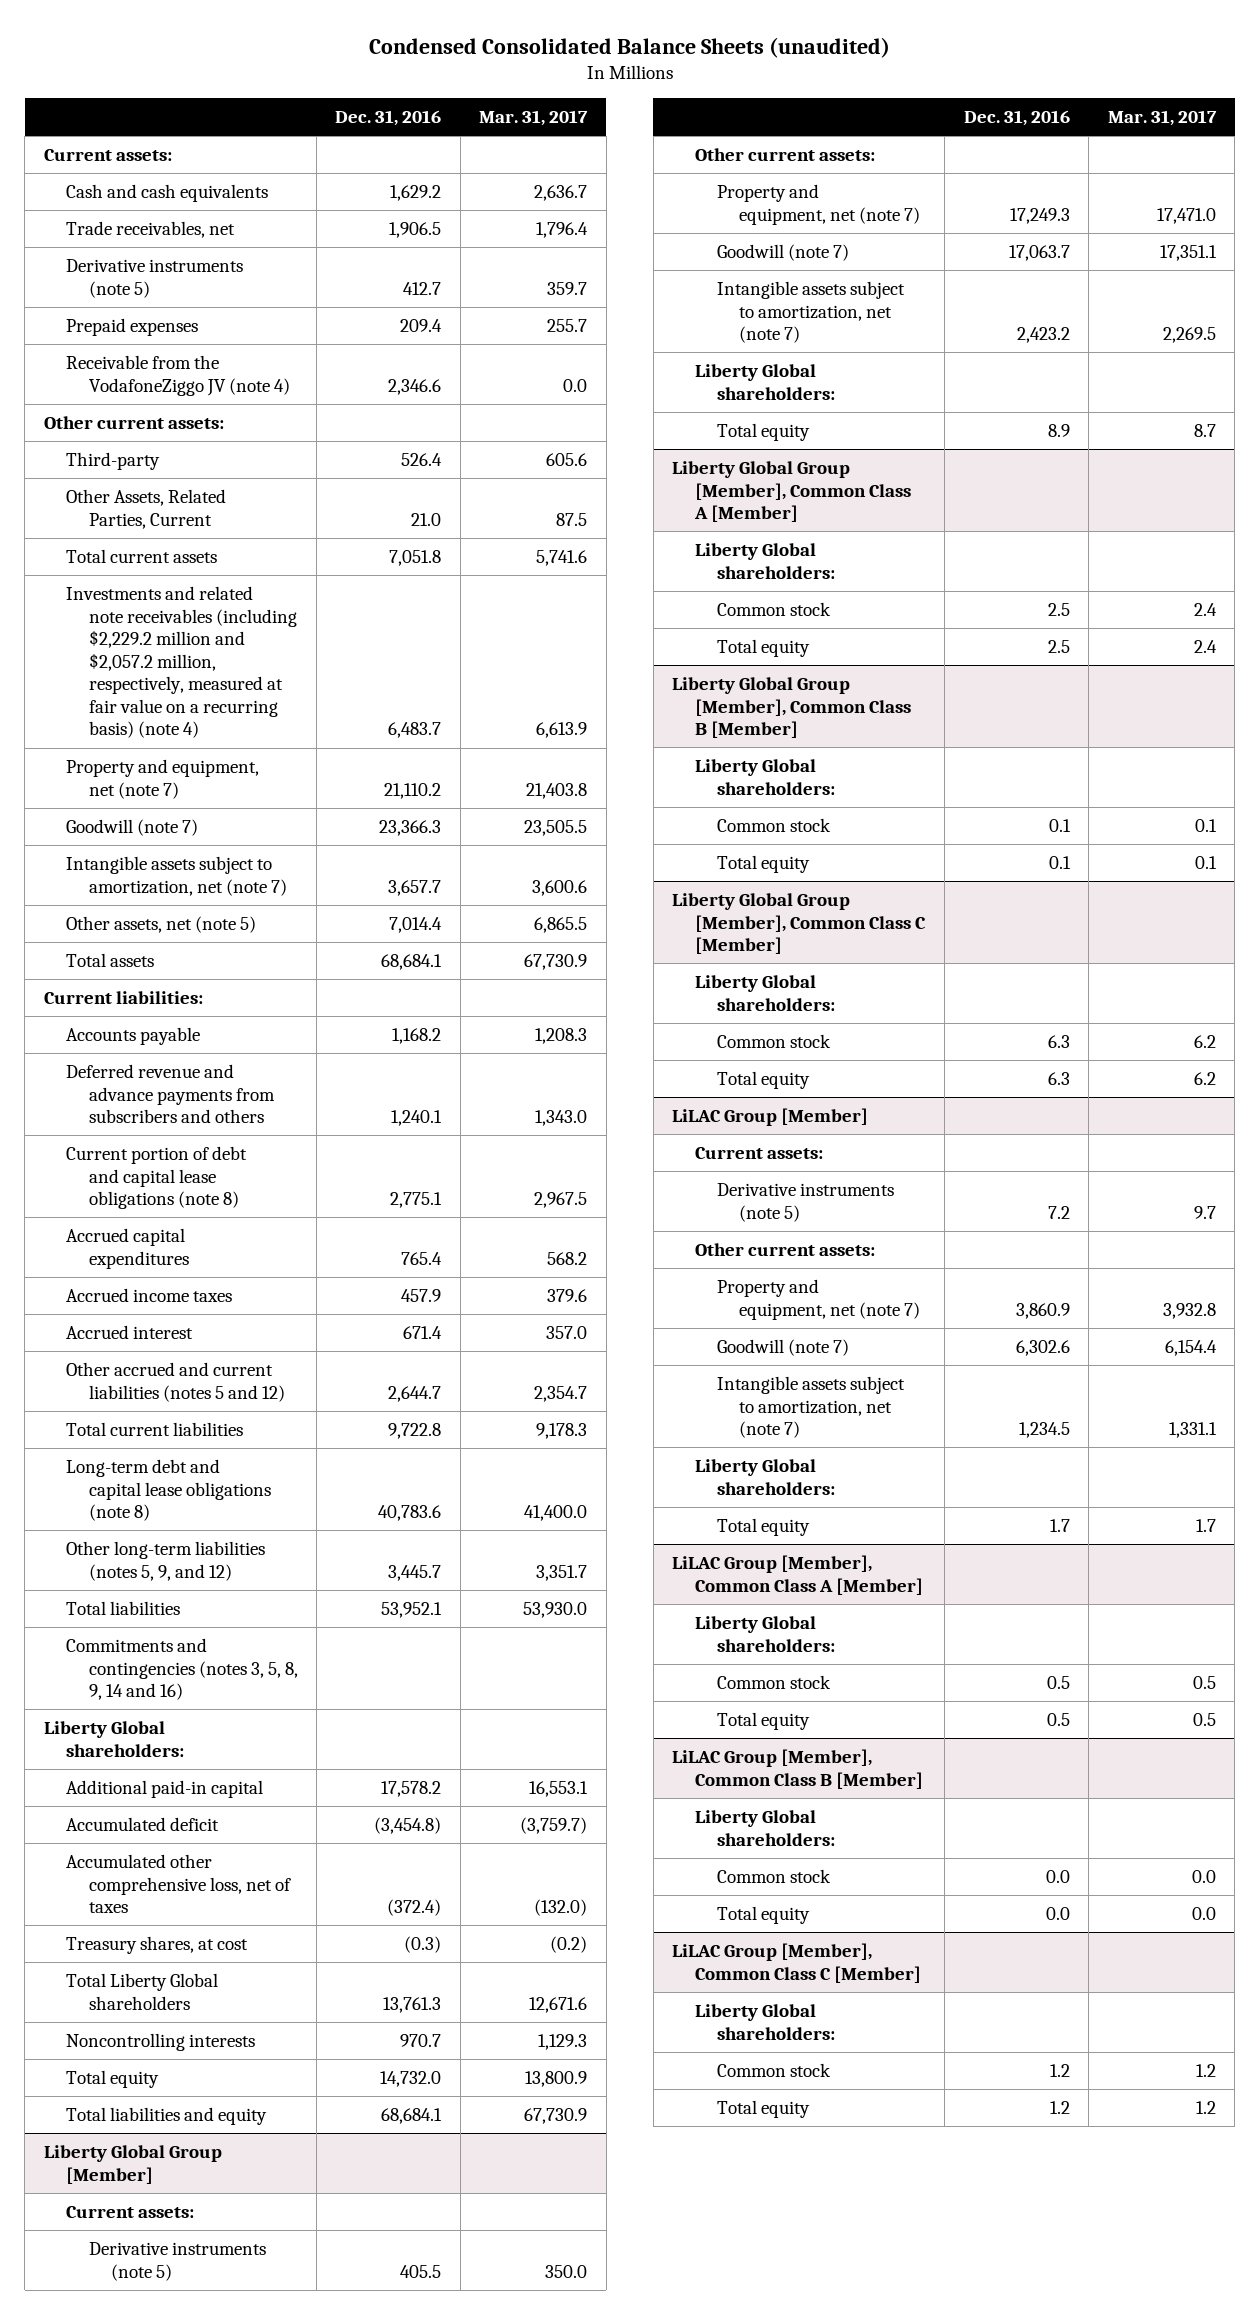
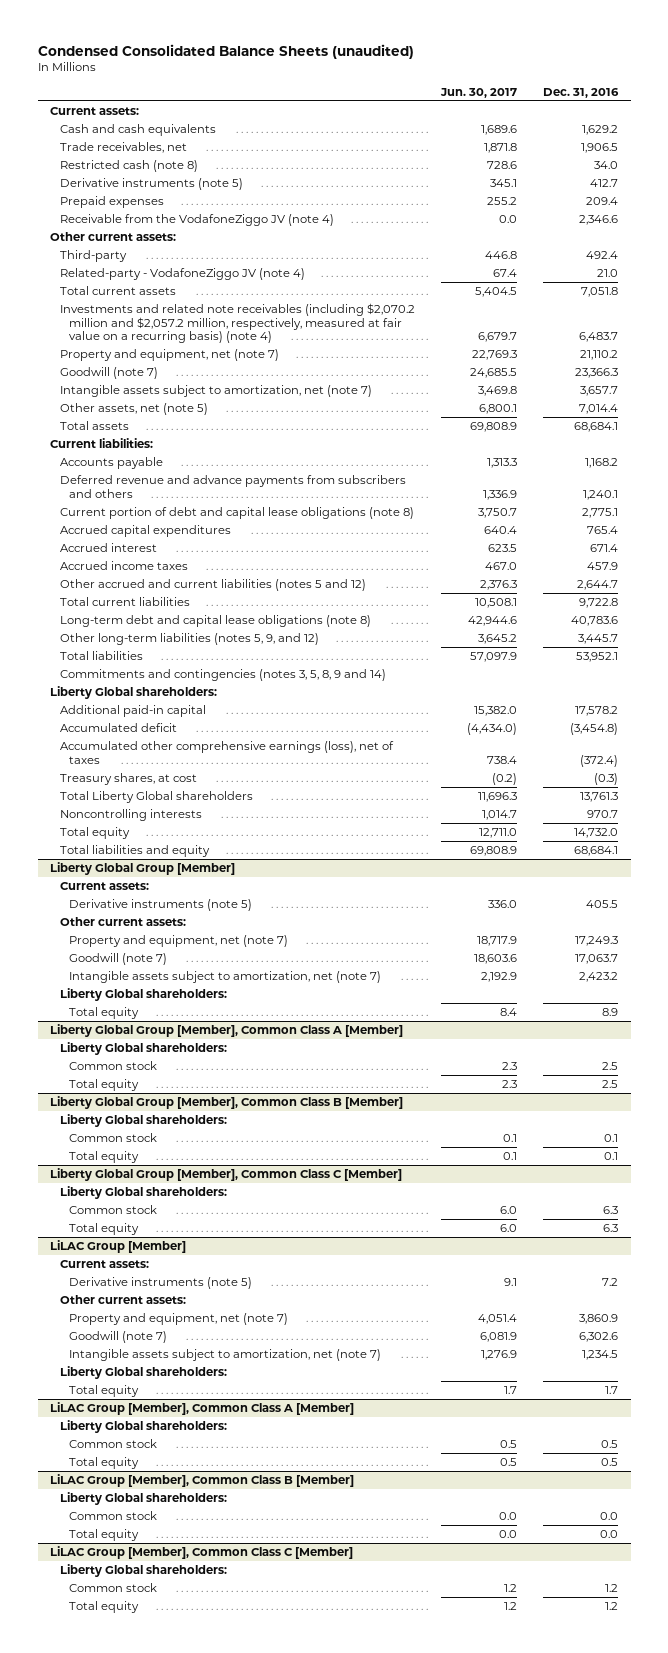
- | Dec. 31, 2016 | Mar. 31, 2017
+ | Jun. 30, 2017 | Dec. 31, 2016
+ Restricted cash (note 8) | 728.6 | 34.0
- Third-party | 526.4 | 605.6
- Other Assets, Related Parties, Current | 21.0 | 87.5
+ Third-party | 446.8 | 492.4
+ Related-party - VodafoneZiggo JV (note 4) | 67.4 | 21.0
- Investments and related note receivables (including $2,229.2 million and $2,057.2 million, respectively, measured at fair value on a recurring basis) (note 4) | 6,483.7 | 6,613.9
+ Investments and related note receivables (including $2,070.2 million and $2,057.2 million, respectively, measured at fair value on a recurring basis) (note 4) | 6,679.7 | 6,483.7
moved down: Accrued income taxes | 467.0 | 457.9
- Commitments and contingencies (notes 3, 5, 8, 9, 14 and 16)
+ Commitments and contingencies (notes 3, 5, 8, 9 and 14)
- Accumulated other comprehensive loss, net of taxes | (372.4) | (132.0)
+ Accumulated other comprehensive earnings (loss), net of taxes | 738.4 | (372.4)

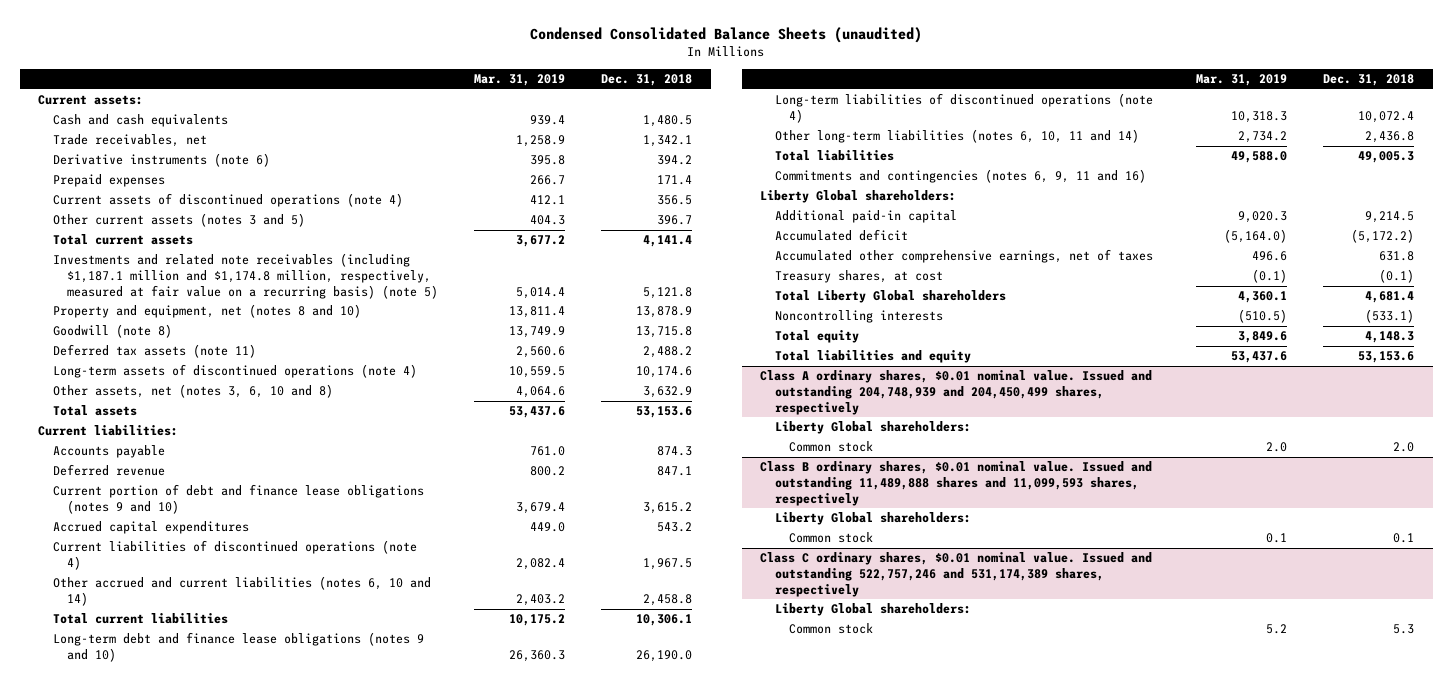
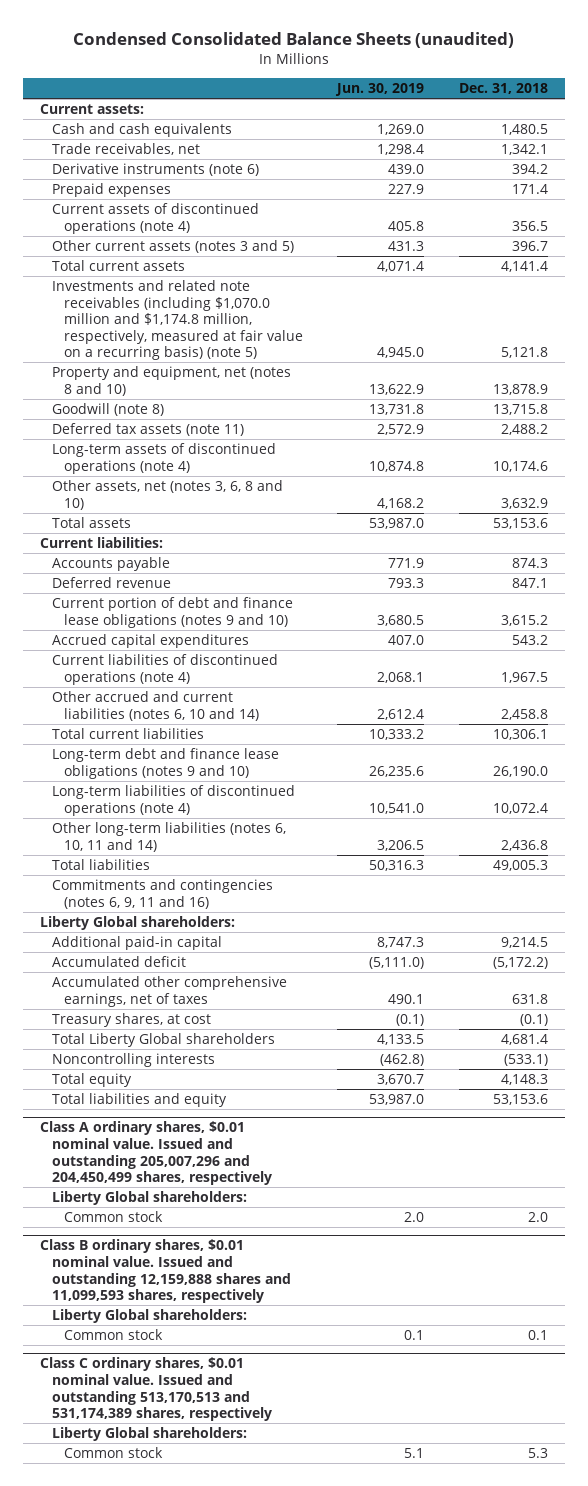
- | Mar. 31, 2019 | Dec. 31, 2018
+ | Jun. 30, 2019 | Dec. 31, 2018
- Investments and related note receivables (including $1,187.1 million and $1,174.8 million, respectively, measured at fair value on a recurring basis) (note 5) | 5,014.4 | 5,121.8
+ Investments and related note receivables (including $1,070.0 million and $1,174.8 million, respectively, measured at fair value on a recurring basis) (note 5) | 4,945.0 | 5,121.8
- Other assets, net (notes 3, 6, 10 and 8) | 4,064.6 | 3,632.9
+ Other assets, net (notes 3, 6, 8 and 10) | 4,168.2 | 3,632.9
- Class A ordinary shares, $0.01 nominal value. Issued and outstanding 204,748,939 and 204,450,499 shares, respectively
+ Class A ordinary shares, $0.01 nominal value. Issued and outstanding 205,007,296 and 204,450,499 shares, respectively
- Class B ordinary shares, $0.01 nominal value. Issued and outstanding 11,489,888 shares and 11,099,593 shares, respectively
+ Class B ordinary shares, $0.01 nominal value. Issued and outstanding 12,159,888 shares and 11,099,593 shares, respectively
- Class C ordinary shares, $0.01 nominal value. Issued and outstanding 522,757,246 and 531,174,389 shares, respectively
+ Class C ordinary shares, $0.01 nominal value. Issued and outstanding 513,170,513 and 531,174,389 shares, respectively

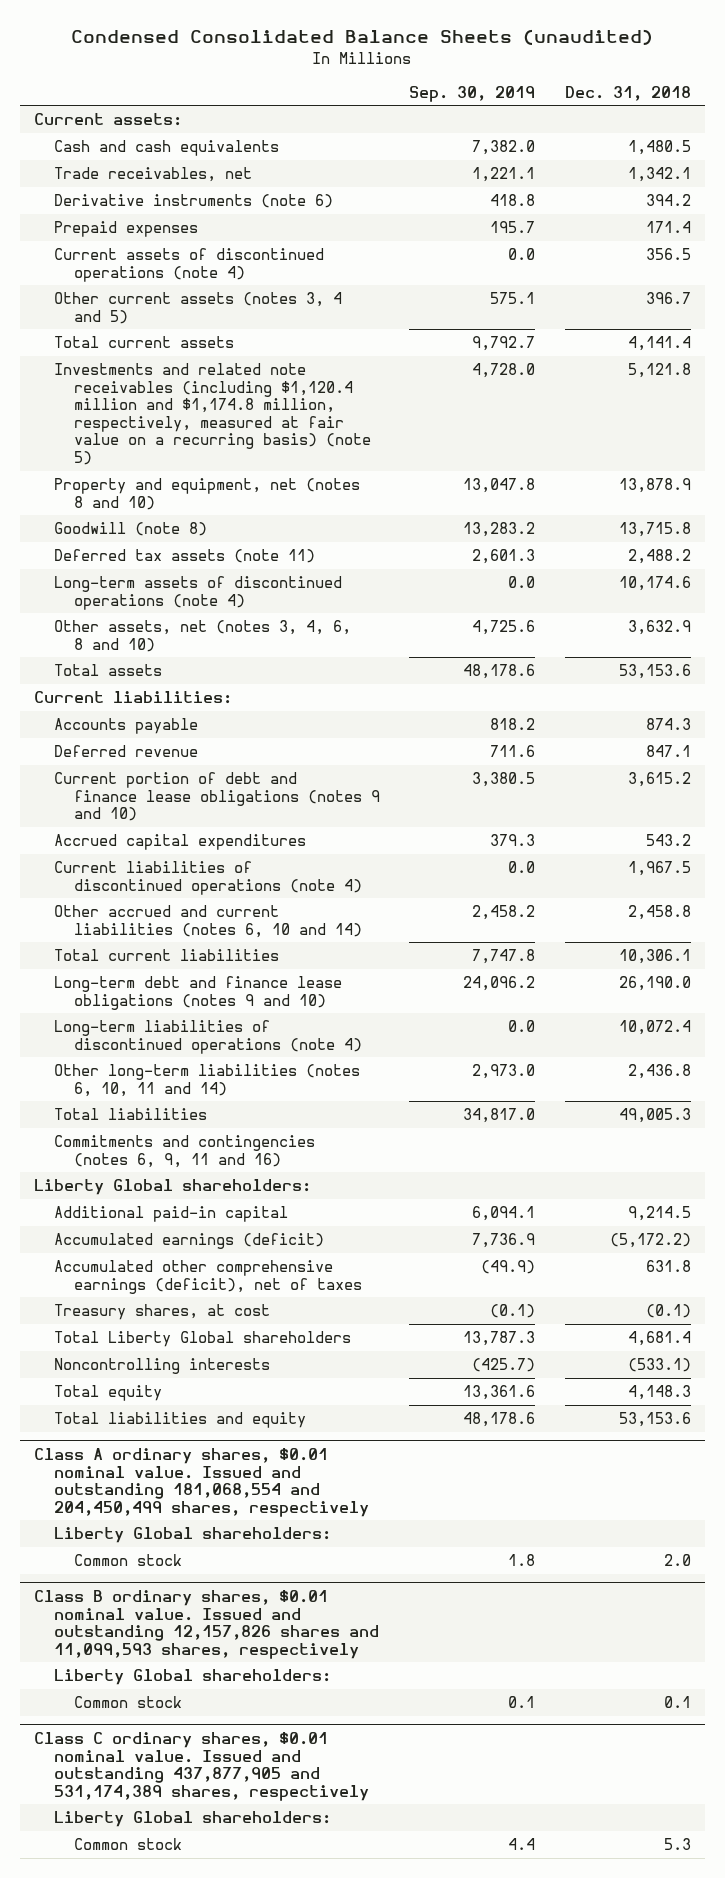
- | Jun. 30, 2019 | Dec. 31, 2018
+ | Sep. 30, 2019 | Dec. 31, 2018
- Other current assets (notes 3 and 5) | 431.3 | 396.7
+ Other current assets (notes 3, 4 and 5) | 575.1 | 396.7
- Investments and related note receivables (including $1,070.0 million and $1,174.8 million, respectively, measured at fair value on a recurring basis) (note 5) | 4,945.0 | 5,121.8
+ Investments and related note receivables (including $1,120.4 million and $1,174.8 million, respectively, measured at fair value on a recurring basis) (note 5) | 4,728.0 | 5,121.8
- Other assets, net (notes 3, 6, 8 and 10) | 4,168.2 | 3,632.9
+ Other assets, net (notes 3, 4, 6, 8 and 10) | 4,725.6 | 3,632.9
- Accumulated deficit | (5,111.0) | (5,172.2)
- Accumulated other comprehensive earnings, net of taxes | 490.1 | 631.8
+ Accumulated earnings (deficit) | 7,736.9 | (5,172.2)
+ Accumulated other comprehensive earnings (deficit), net of taxes | (49.9) | 631.8
- Class A ordinary shares, $0.01 nominal value. Issued and outstanding 205,007,296 and 204,450,499 shares, respectively
+ Class A ordinary shares, $0.01 nominal value. Issued and outstanding 181,068,554 and 204,450,499 shares, respectively
- Class B ordinary shares, $0.01 nominal value. Issued and outstanding 12,159,888 shares and 11,099,593 shares, respectively
+ Class B ordinary shares, $0.01 nominal value. Issued and outstanding 12,157,826 shares and 11,099,593 shares, respectively
- Class C ordinary shares, $0.01 nominal value. Issued and outstanding 513,170,513 and 531,174,389 shares, respectively
+ Class C ordinary shares, $0.01 nominal value. Issued and outstanding 437,877,905 and 531,174,389 shares, respectively

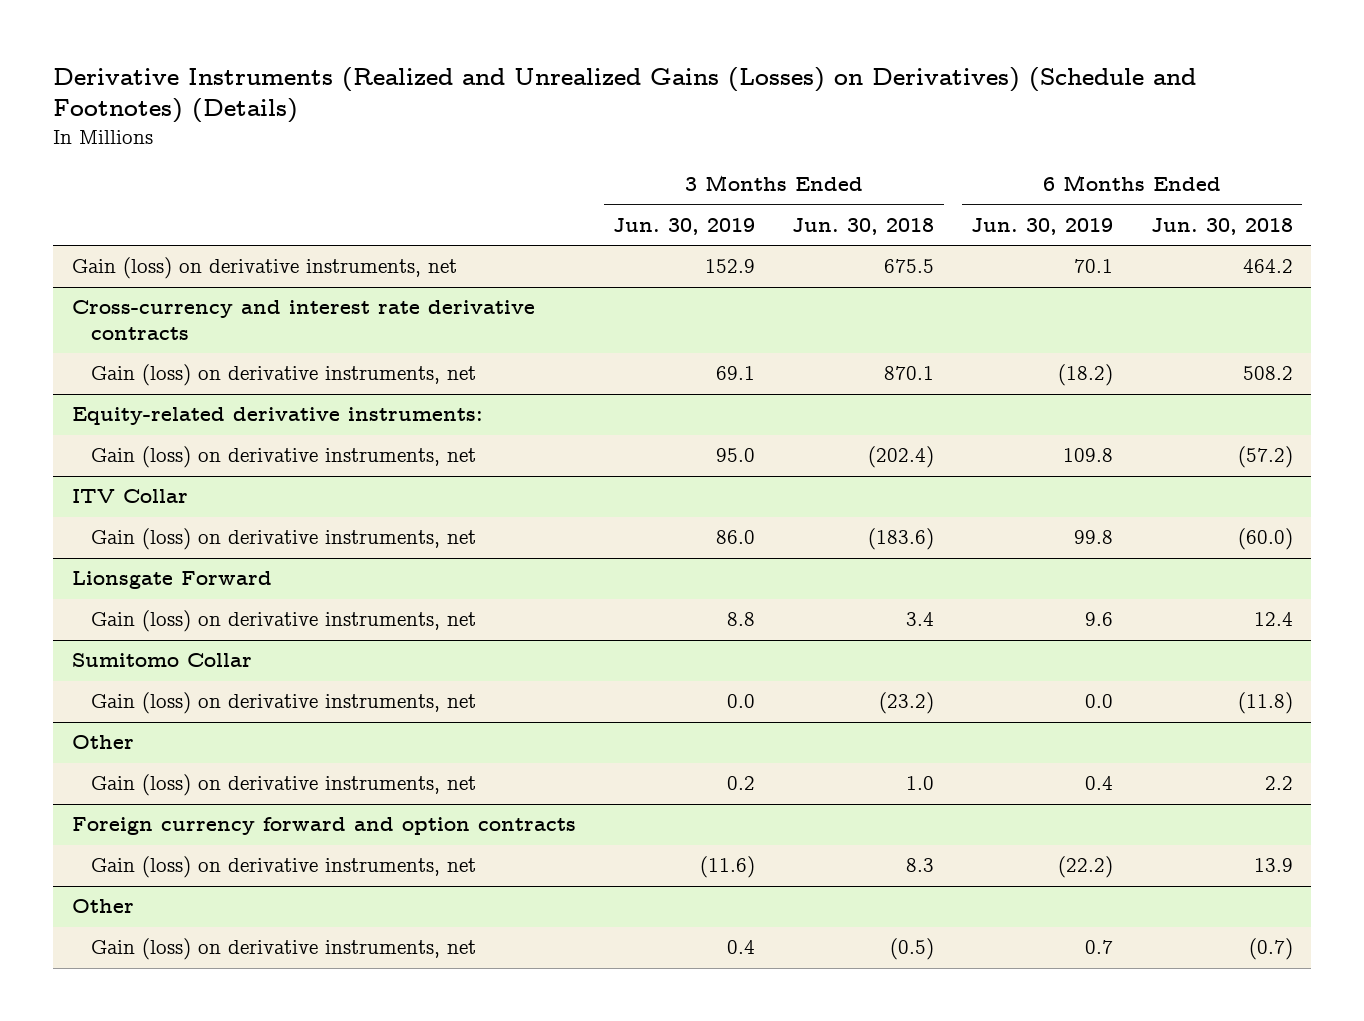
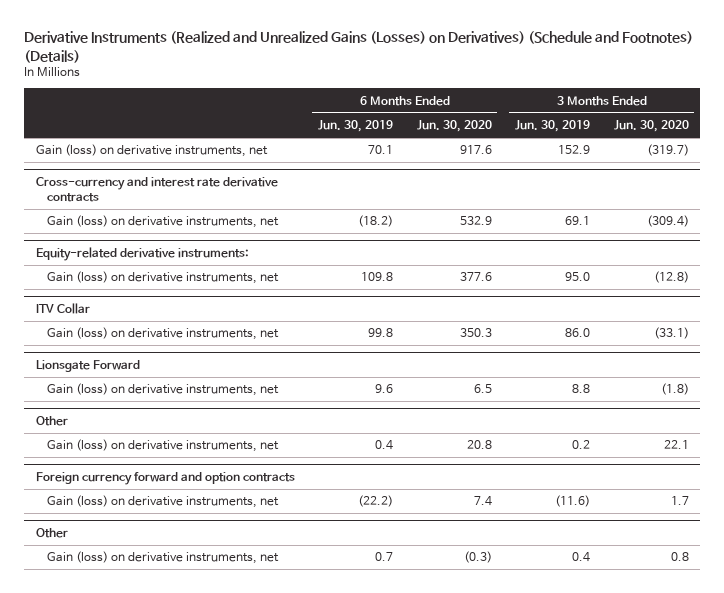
- | 3 Months Ended Jun. 30, 2019 | 3 Months Ended Jun. 30, 2018 | 6 Months Ended Jun. 30, 2019 | 6 Months Ended Jun. 30, 2018
+ | 6 Months Ended Jun. 30, 2019 | 6 Months Ended Jun. 30, 2020 | 3 Months Ended Jun. 30, 2019 | 3 Months Ended Jun. 30, 2020
- Sumitomo Collar
- Gain (loss) on derivative instruments, net | 0.0 | (23.2) | 0.0 | (11.8)

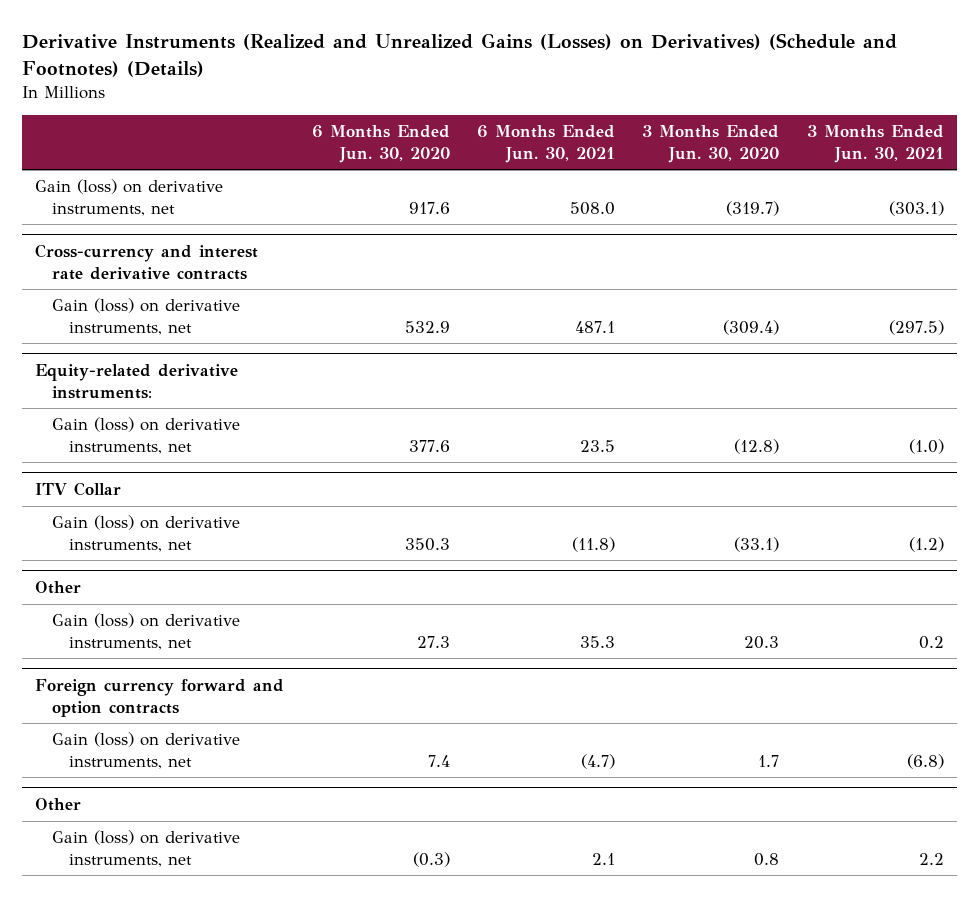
- | 6 Months Ended Jun. 30, 2019 | 6 Months Ended Jun. 30, 2020 | 3 Months Ended Jun. 30, 2019 | 3 Months Ended Jun. 30, 2020
+ | 6 Months Ended Jun. 30, 2020 | 6 Months Ended Jun. 30, 2021 | 3 Months Ended Jun. 30, 2020 | 3 Months Ended Jun. 30, 2021
- Lionsgate Forward
- Gain (loss) on derivative instruments, net | 9.6 | 6.5 | 8.8 | (1.8)
@ Other
- Gain (loss) on derivative instruments, net | 0.4 | 20.8 | 0.2 | 22.1
+ Gain (loss) on derivative instruments, net | 27.3 | 35.3 | 20.3 | 0.2

